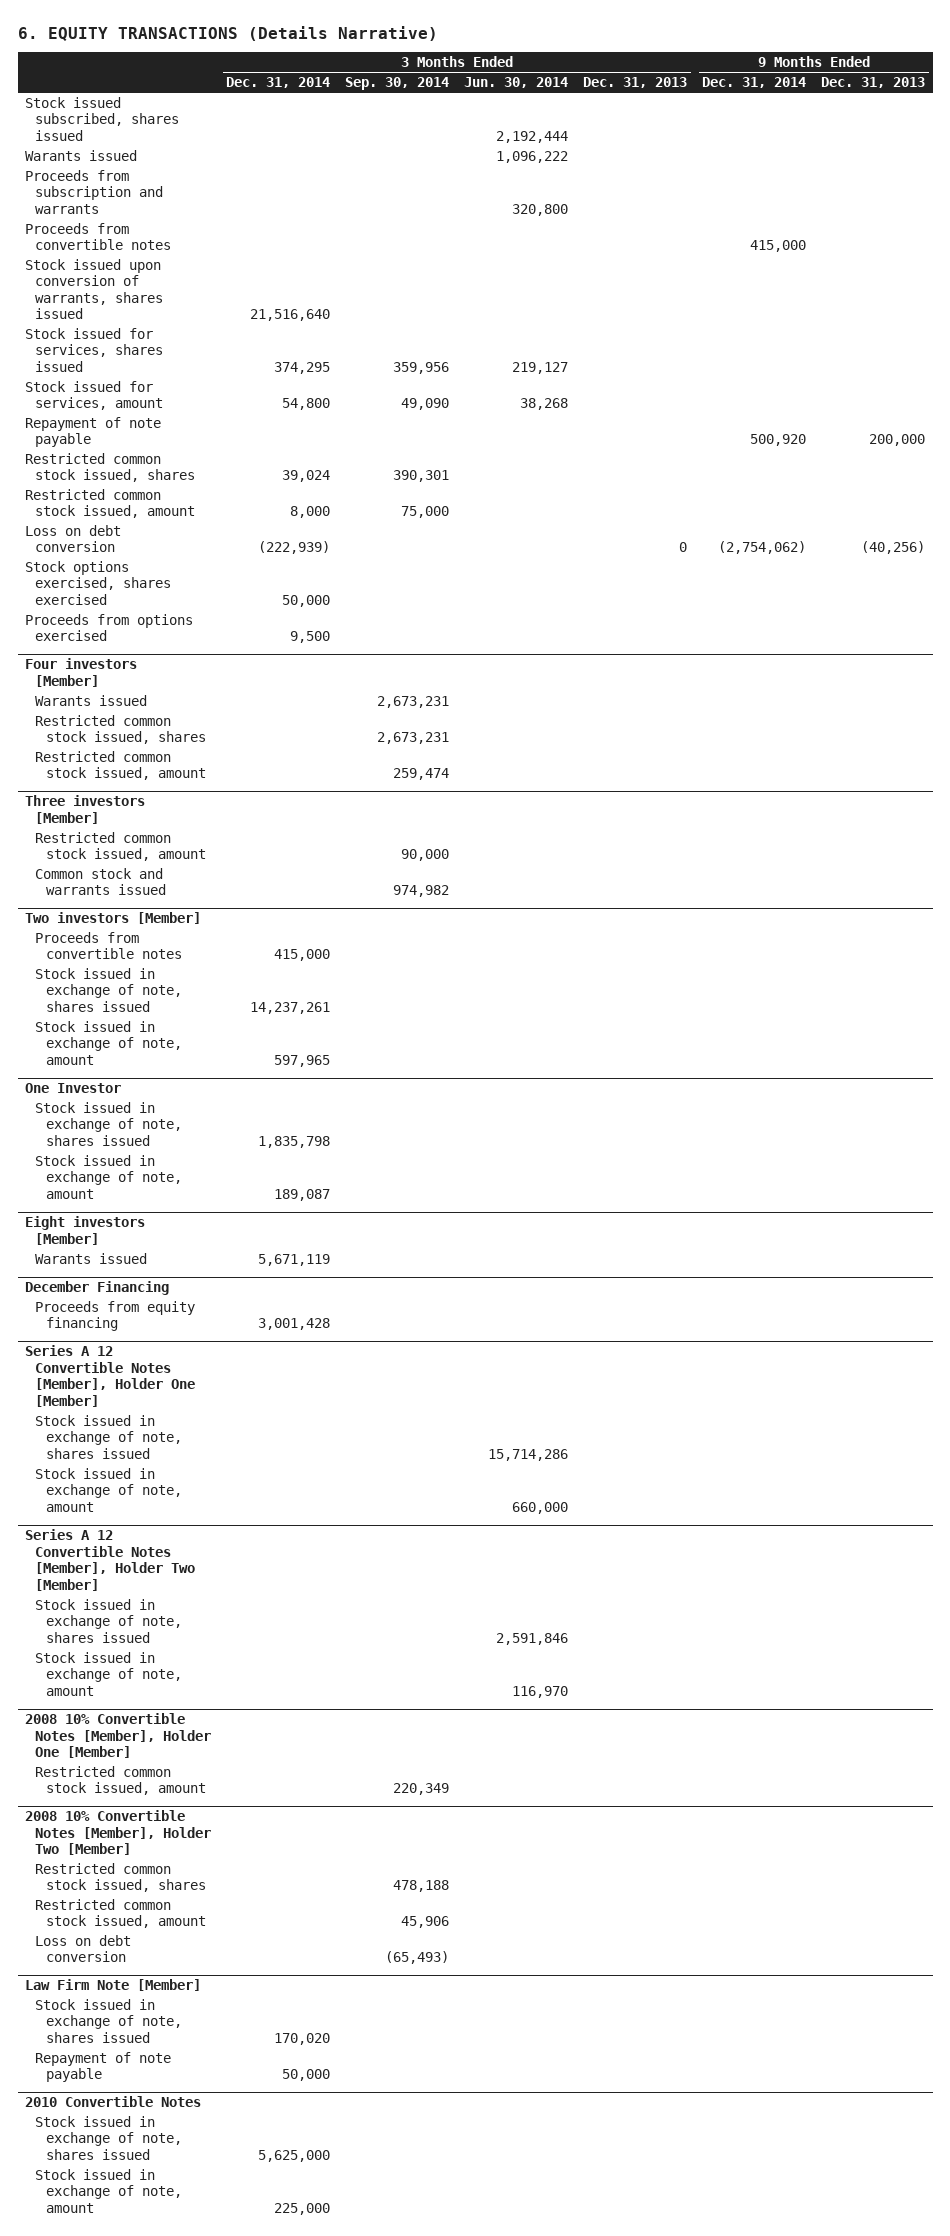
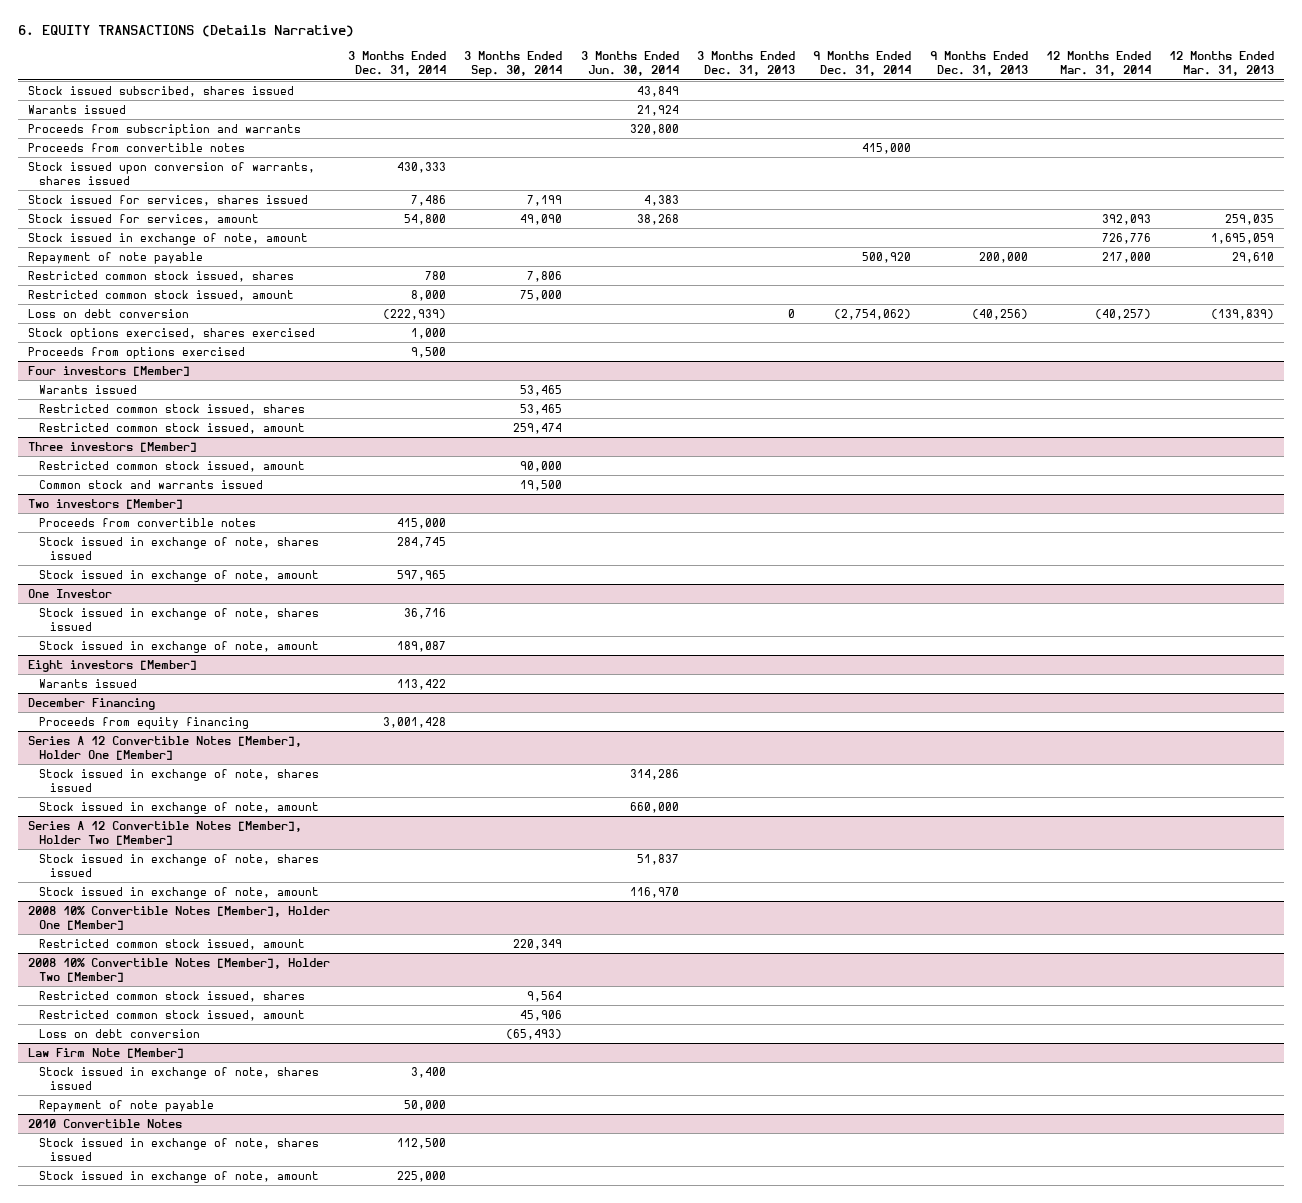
- | 3 Months Ended Dec. 31, 2014 | 3 Months Ended Sep. 30, 2014 | 3 Months Ended Jun. 30, 2014 | 3 Months Ended Dec. 31, 2013 | 9 Months Ended Dec. 31, 2014 | 9 Months Ended Dec. 31, 2013
+ | 3 Months Ended Dec. 31, 2014 | 3 Months Ended Sep. 30, 2014 | 3 Months Ended Jun. 30, 2014 | 3 Months Ended Dec. 31, 2013 | 9 Months Ended Dec. 31, 2014 | 9 Months Ended Dec. 31, 2013 | 12 Months Ended Mar. 31, 2014 | 12 Months Ended Mar. 31, 2013
- Stock issued subscribed, shares issued | | | 2,192,444 | | |
- Warants issued | | | 1,096,222 | | |
+ Stock issued subscribed, shares issued | | | 43,849 | | | | |
+ Warants issued | | | 21,924 | | | | |
- Stock issued upon conversion of warrants, shares issued | 21,516,640 | | | | |
- Stock issued for services, shares issued | 374,295 | 359,956 | 219,127 | | |
+ Stock issued upon conversion of warrants, shares issued | 430,333 | | | | | | |
+ Stock issued for services, shares issued | 7,486 | 7,199 | 4,383 | | | | |
+ Stock issued in exchange of note, amount | | | | | | | 726,776 | 1,695,059
- Restricted common stock issued, shares | 39,024 | 390,301 | | | |
+ Restricted common stock issued, shares | 780 | 7,806 | | | | | |
- Stock options exercised, shares exercised | 50,000 | | | | |
+ Stock options exercised, shares exercised | 1,000 | | | | | | |
@ Four investors [Member]
- Warants issued | | 2,673,231 | | | |
- Restricted common stock issued, shares | | 2,673,231 | | | |
+ Warants issued | | 53,465 | | | | | |
+ Restricted common stock issued, shares | | 53,465 | | | | | |
@ Three investors [Member]
- Common stock and warrants issued | | 974,982 | | | |
+ Common stock and warrants issued | | 19,500 | | | | | |
@ Two investors [Member]
- Stock issued in exchange of note, shares issued | 14,237,261 | | | | |
+ Stock issued in exchange of note, shares issued | 284,745 | | | | | | |
@ One Investor
- Stock issued in exchange of note, shares issued | 1,835,798 | | | | |
+ Stock issued in exchange of note, shares issued | 36,716 | | | | | | |
@ Eight investors [Member]
- Warants issued | 5,671,119 | | | | |
+ Warants issued | 113,422 | | | | | | |
@ Series A 12 Convertible Notes [Member], Holder One [Member]
- Stock issued in exchange of note, shares issued | | | 15,714,286 | | |
+ Stock issued in exchange of note, shares issued | | | 314,286 | | | | |
@ Series A 12 Convertible Notes [Member], Holder Two [Member]
- Stock issued in exchange of note, shares issued | | | 2,591,846 | | |
+ Stock issued in exchange of note, shares issued | | | 51,837 | | | | |
@ 2008 10% Convertible Notes [Member], Holder Two [Member]
- Restricted common stock issued, shares | | 478,188 | | | |
+ Restricted common stock issued, shares | | 9,564 | | | | | |
@ Law Firm Note [Member]
- Stock issued in exchange of note, shares issued | 170,020 | | | | |
+ Stock issued in exchange of note, shares issued | 3,400 | | | | | | |
@ 2010 Convertible Notes
- Stock issued in exchange of note, shares issued | 5,625,000 | | | | |
+ Stock issued in exchange of note, shares issued | 112,500 | | | | | | |

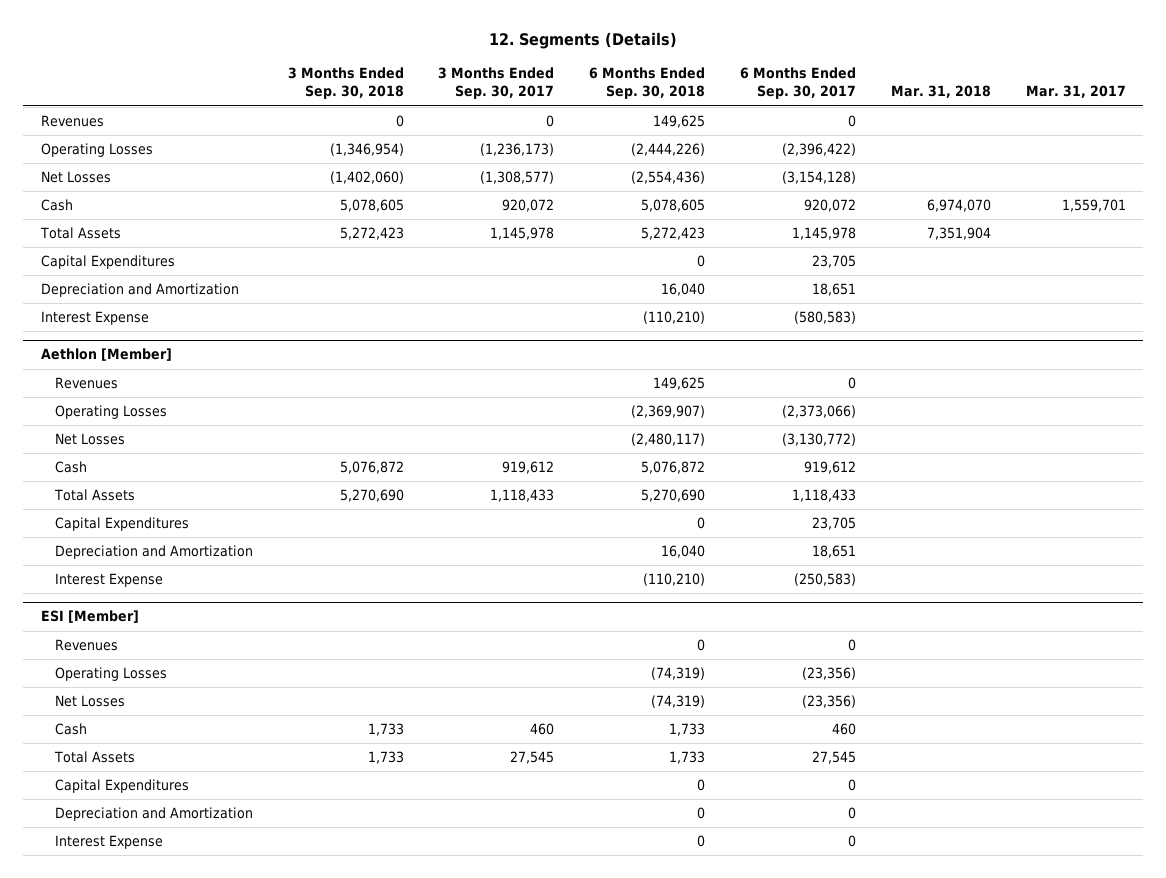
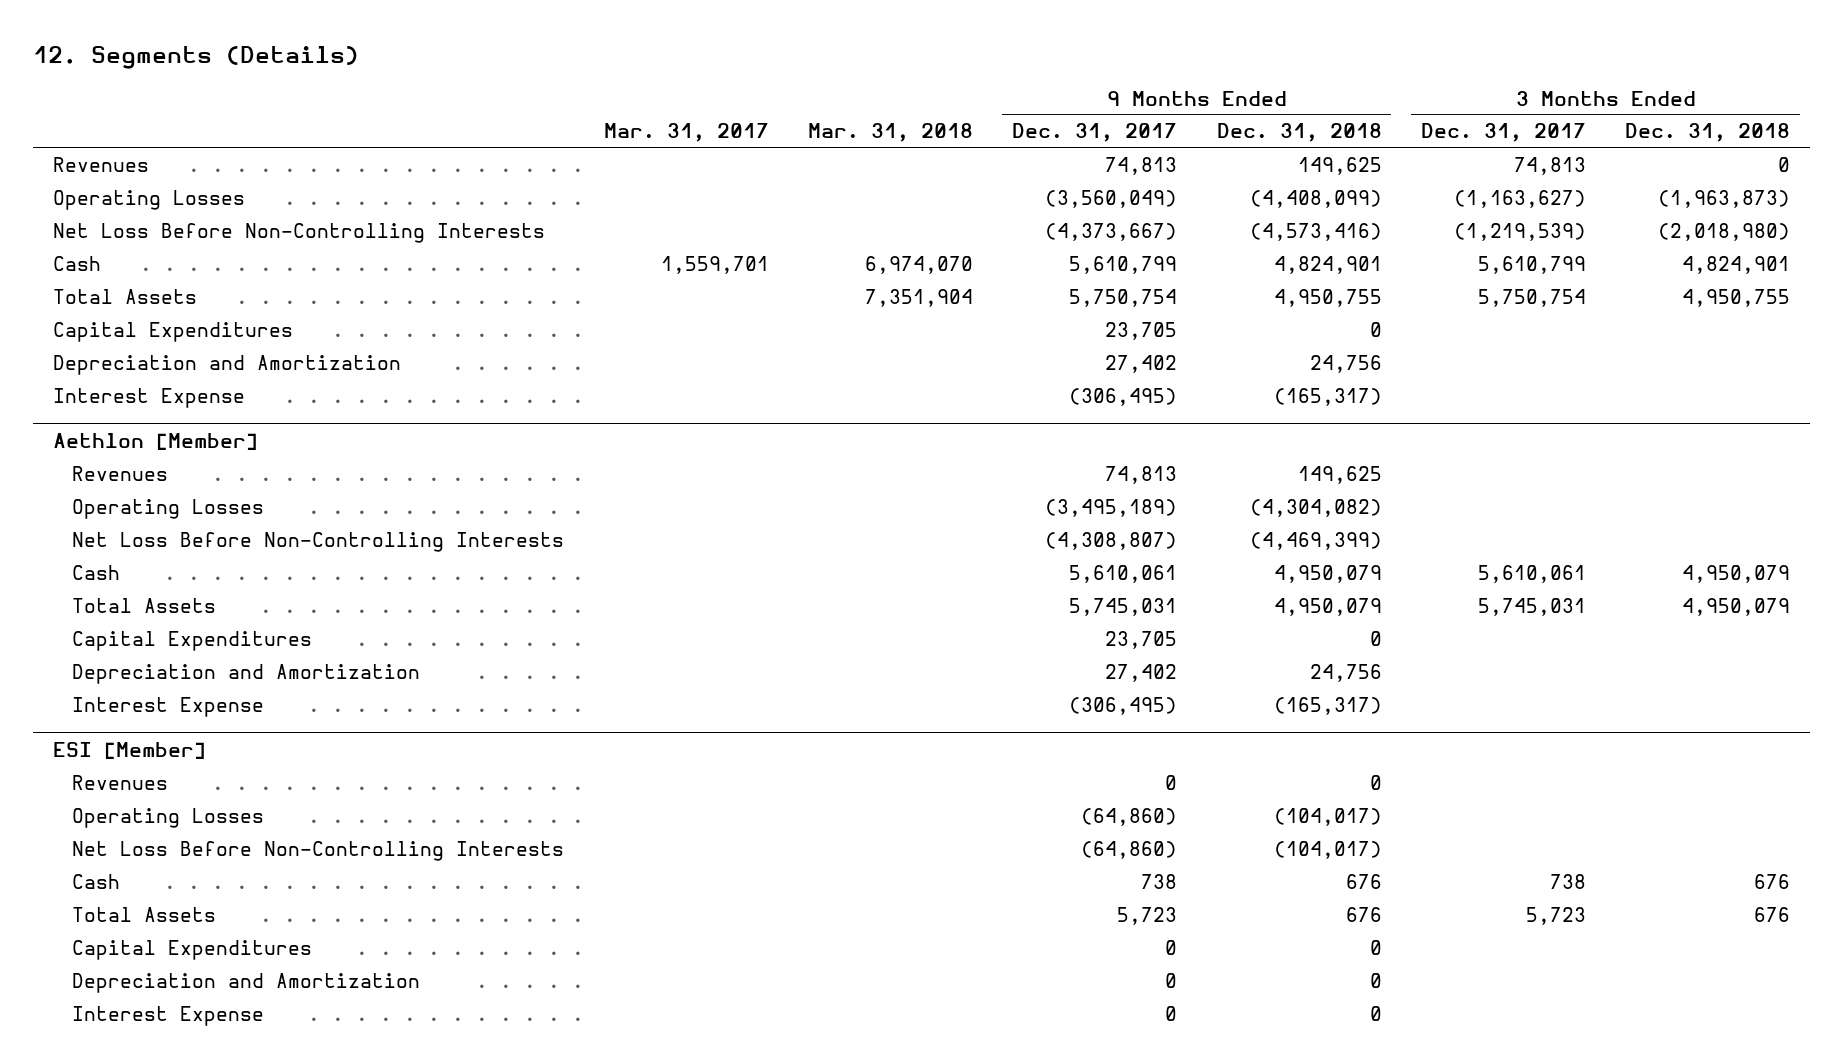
- | 3 Months Ended Sep. 30, 2018 | 3 Months Ended Sep. 30, 2017 | 6 Months Ended Sep. 30, 2018 | 6 Months Ended Sep. 30, 2017 | Mar. 31, 2018 | Mar. 31, 2017
+ | Mar. 31, 2017 | Mar. 31, 2018 | 9 Months Ended Dec. 31, 2017 | 9 Months Ended Dec. 31, 2018 | 3 Months Ended Dec. 31, 2017 | 3 Months Ended Dec. 31, 2018
- Net Losses | (1,402,060) | (1,308,577) | (2,554,436) | (3,154,128) | |
+ Net Loss Before Non-Controlling Interests | | | (4,373,667) | (4,573,416) | (1,219,539) | (2,018,980)
@ Aethlon [Member]
- Net Losses | | | (2,480,117) | (3,130,772) | |
+ Net Loss Before Non-Controlling Interests | | | (4,308,807) | (4,469,399) | |
@ ESI [Member]
- Net Losses | | | (74,319) | (23,356) | |
+ Net Loss Before Non-Controlling Interests | | | (64,860) | (104,017) | |

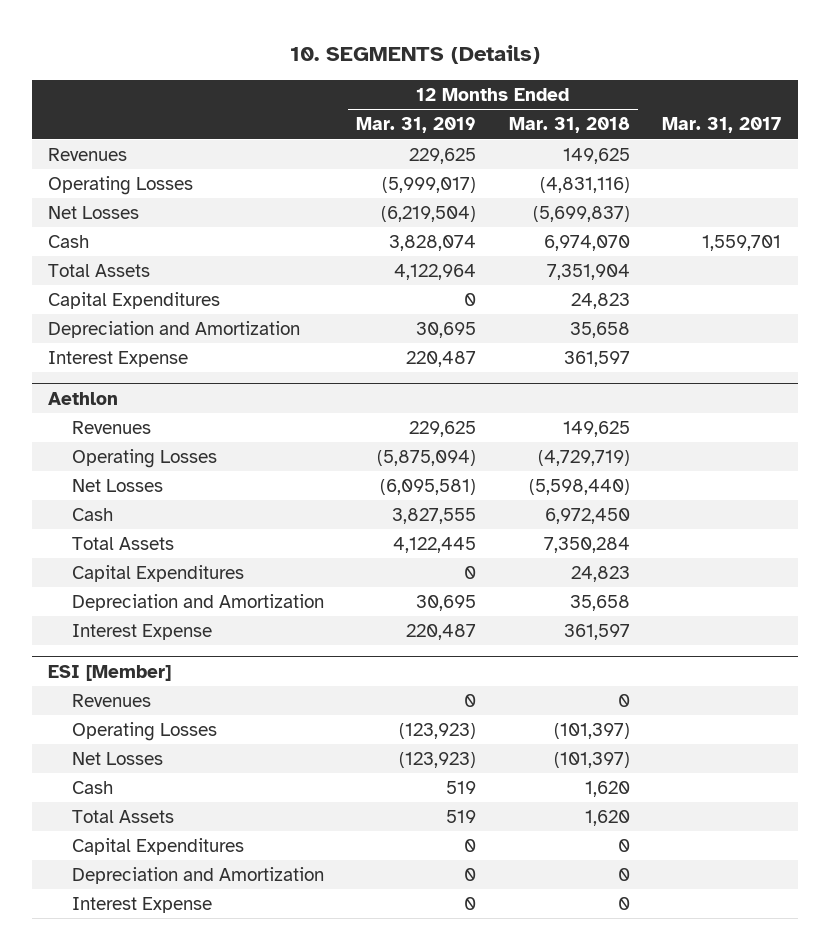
- 12. Segments (Details)
+ 10. SEGMENTS (Details)
- | Mar. 31, 2017 | Mar. 31, 2018 | 9 Months Ended Dec. 31, 2017 | 9 Months Ended Dec. 31, 2018 | 3 Months Ended Dec. 31, 2017 | 3 Months Ended Dec. 31, 2018
+ | 12 Months Ended Mar. 31, 2019 | 12 Months Ended Mar. 31, 2018 | Mar. 31, 2017
- Net Loss Before Non-Controlling Interests | | | (4,373,667) | (4,573,416) | (1,219,539) | (2,018,980)
+ Net Losses | (6,219,504) | (5,699,837) |
- Aethlon [Member]
+ Aethlon
- Net Loss Before Non-Controlling Interests | | | (4,308,807) | (4,469,399) | |
+ Net Losses | (6,095,581) | (5,598,440) |
@ ESI [Member]
- Net Loss Before Non-Controlling Interests | | | (64,860) | (104,017) | |
+ Net Losses | (123,923) | (101,397) |

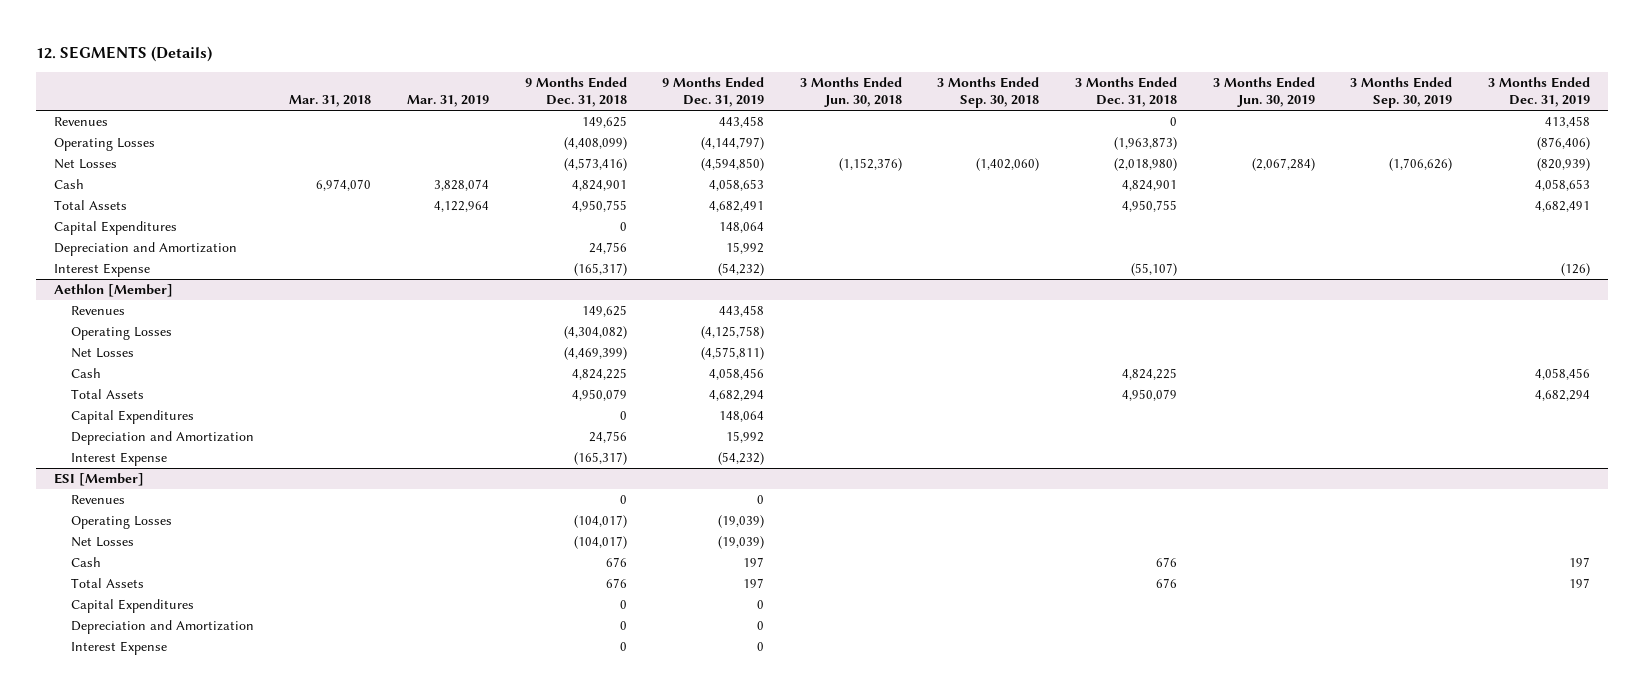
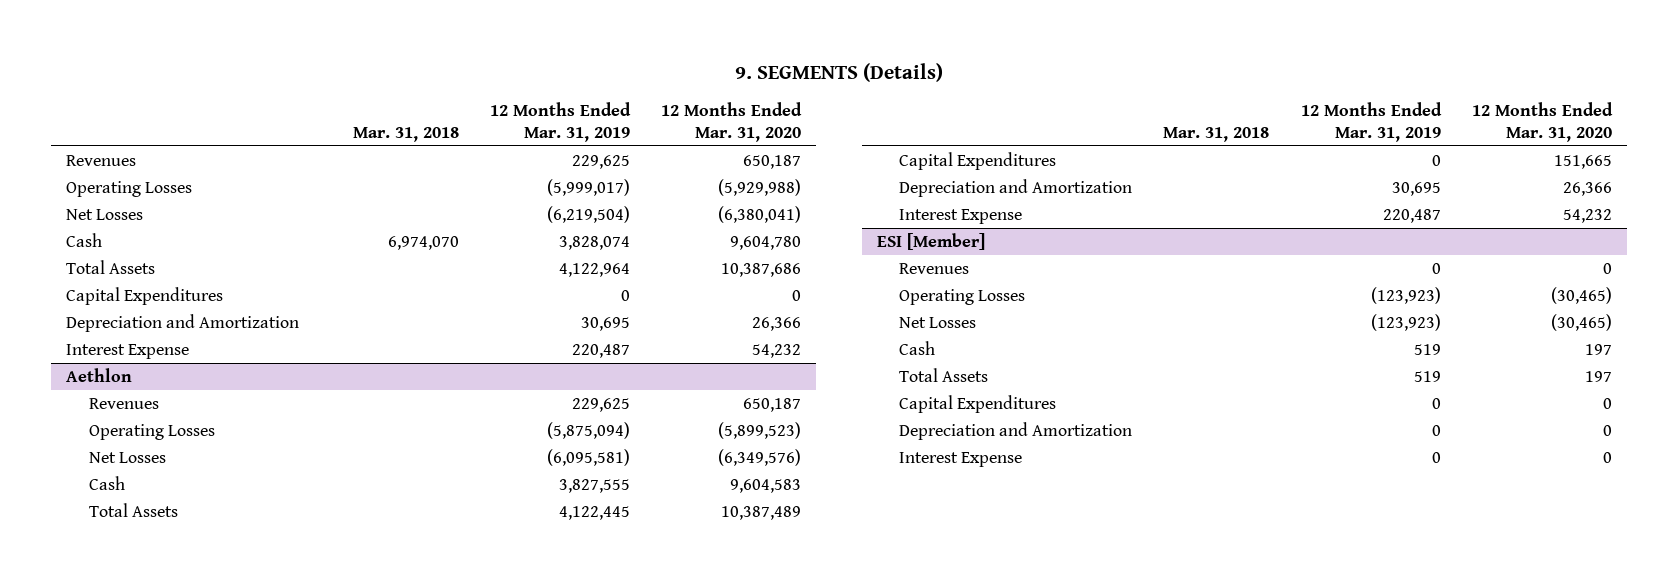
- 12. SEGMENTS (Details)
+ 9. SEGMENTS (Details)
- | Mar. 31, 2018 | Mar. 31, 2019 | 9 Months Ended Dec. 31, 2018 | 9 Months Ended Dec. 31, 2019 | 3 Months Ended Jun. 30, 2018 | 3 Months Ended Sep. 30, 2018 | 3 Months Ended Dec. 31, 2018 | 3 Months Ended Jun. 30, 2019 | 3 Months Ended Sep. 30, 2019 | 3 Months Ended Dec. 31, 2019
+ | Mar. 31, 2018 | 12 Months Ended Mar. 31, 2019 | 12 Months Ended Mar. 31, 2020
- Aethlon [Member]
+ Aethlon

